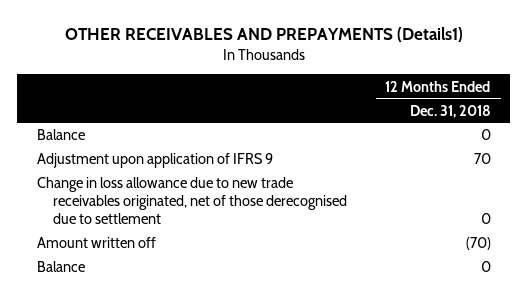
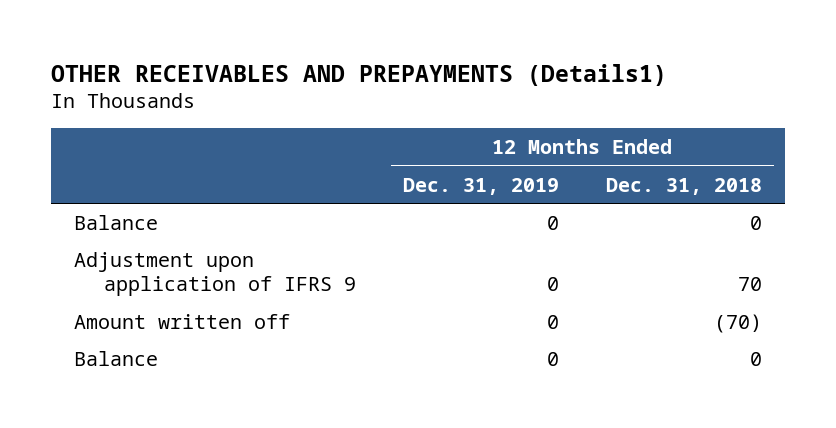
- | 12 Months Ended Dec. 31, 2018
+ | 12 Months Ended Dec. 31, 2019 | 12 Months Ended Dec. 31, 2018
- Change in loss allowance due to new trade receivables originated, net of those derecognised due to settlement | 0

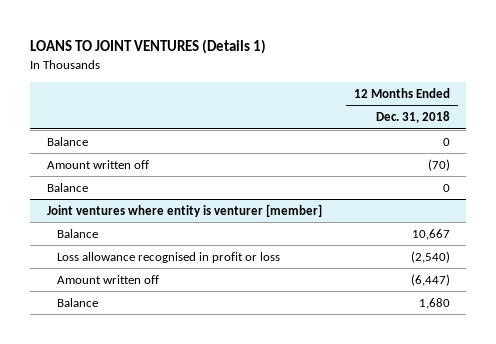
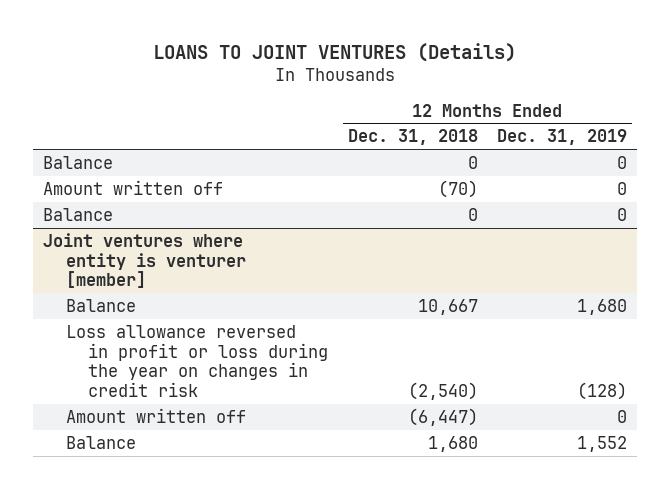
- LOANS TO JOINT VENTURES (Details 1)
+ LOANS TO JOINT VENTURES (Details)
- | 12 Months Ended Dec. 31, 2018
+ | 12 Months Ended Dec. 31, 2018 | 12 Months Ended Dec. 31, 2019
@ Joint ventures where entity is venturer [member]
- Loss allowance recognised in profit or loss | (2,540)
+ Loss allowance reversed in profit or loss during the year on changes in credit risk | (2,540) | (128)

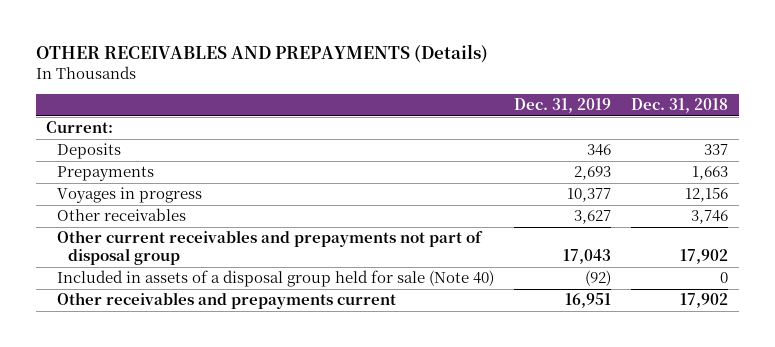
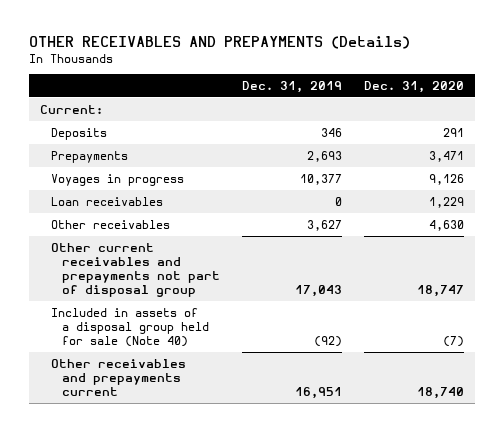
- | Dec. 31, 2019 | Dec. 31, 2018
+ | Dec. 31, 2019 | Dec. 31, 2020
+ Loan receivables | 0 | 1,229

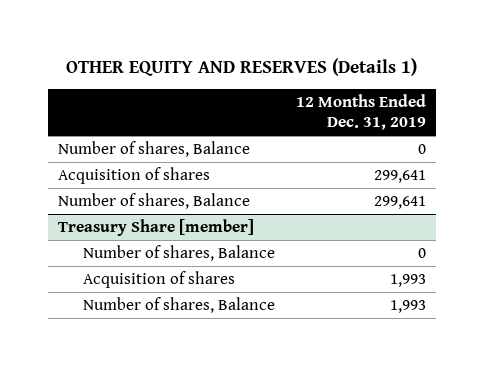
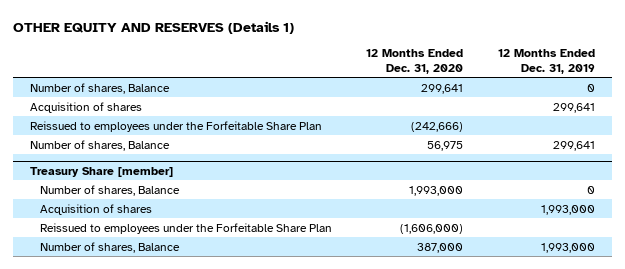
- | 12 Months Ended Dec. 31, 2019
+ | 12 Months Ended Dec. 31, 2020 | 12 Months Ended Dec. 31, 2019
+ Reissued to employees under the Forfeitable Share Plan | (242,666) |
@ Treasury Share [member]
- Acquisition of shares | 1,993
- Number of shares, Balance | 1,993
+ Acquisition of shares | | 1,993,000
+ Reissued to employees under the Forfeitable Share Plan | (1,606,000) |
+ Number of shares, Balance | 387,000 | 1,993,000

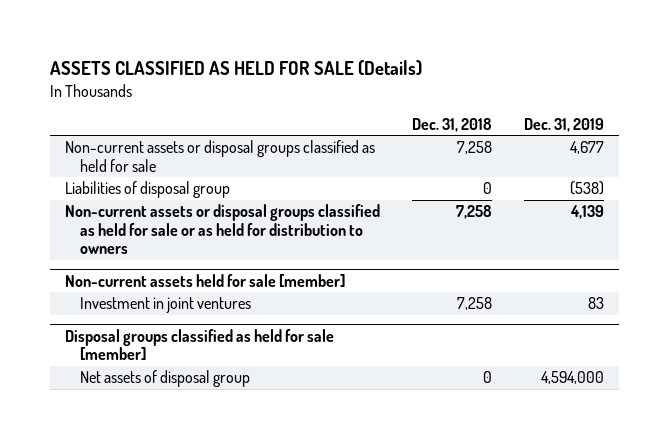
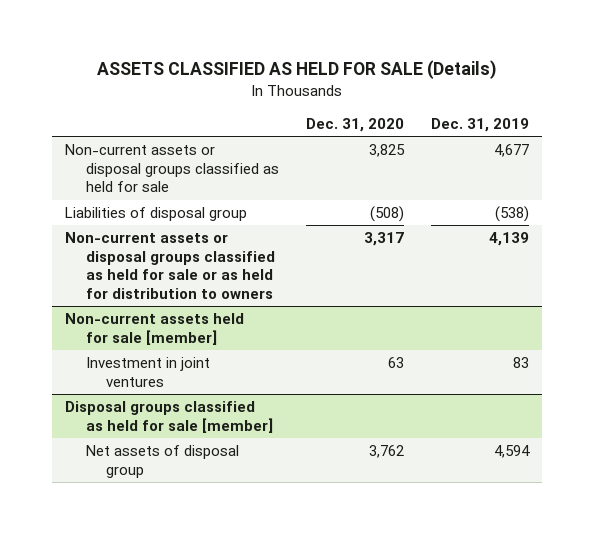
- | Dec. 31, 2018 | Dec. 31, 2019
+ | Dec. 31, 2020 | Dec. 31, 2019
@ Disposal groups classified as held for sale [member]
- Net assets of disposal group | 0 | 4,594,000
+ Net assets of disposal group | 3,762 | 4,594

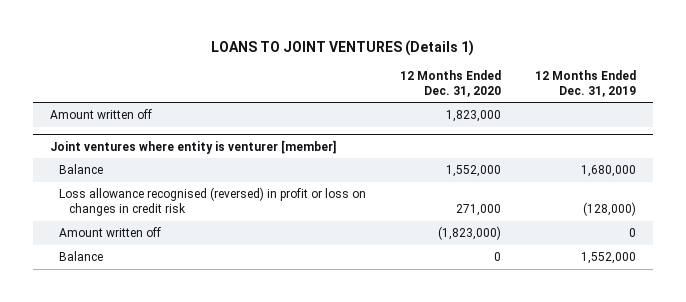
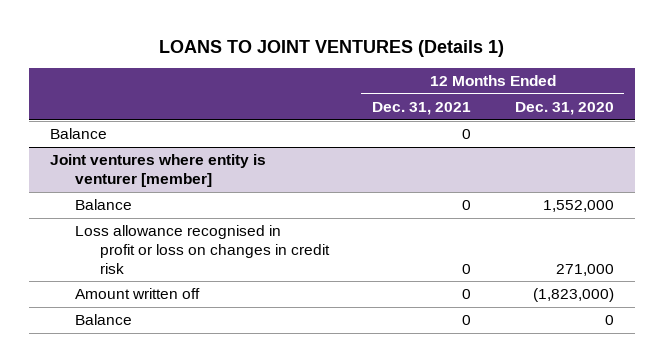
- | 12 Months Ended Dec. 31, 2020 | 12 Months Ended Dec. 31, 2019
+ | 12 Months Ended Dec. 31, 2021 | 12 Months Ended Dec. 31, 2020
- Amount written off | 1,823,000 |
+ Balance | 0 |
@ Joint ventures where entity is venturer [member]
- Loss allowance recognised (reversed) in profit or loss on changes in credit risk | 271,000 | (128,000)
+ Loss allowance recognised in profit or loss on changes in credit risk | 0 | 271,000

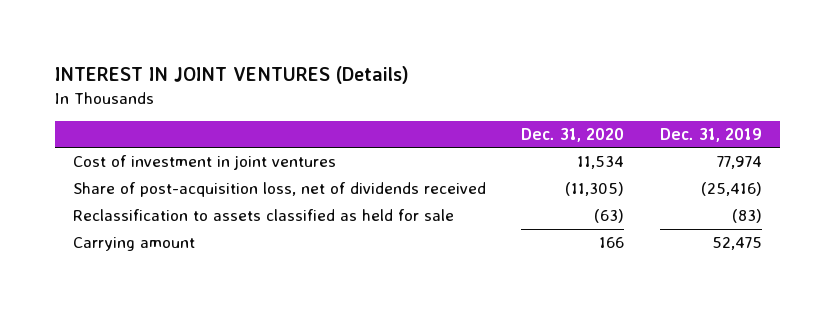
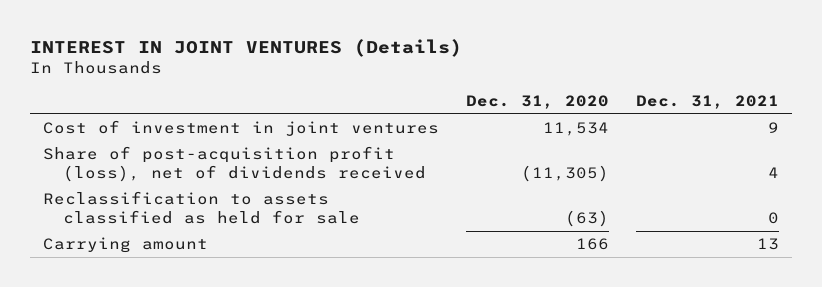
- | Dec. 31, 2020 | Dec. 31, 2019
+ | Dec. 31, 2020 | Dec. 31, 2021
- Share of post-acquisition loss, net of dividends received | (11,305) | (25,416)
+ Share of post-acquisition profit (loss), net of dividends received | (11,305) | 4

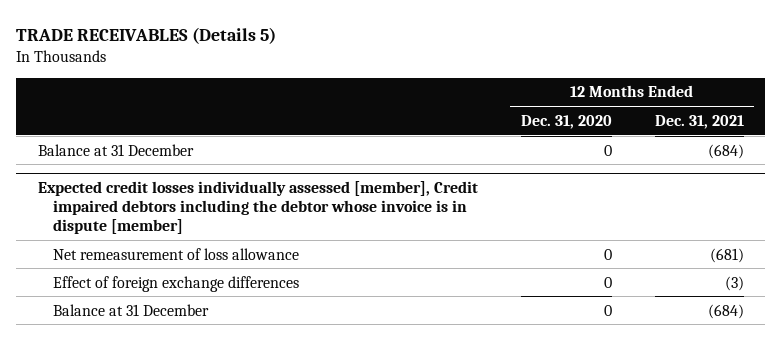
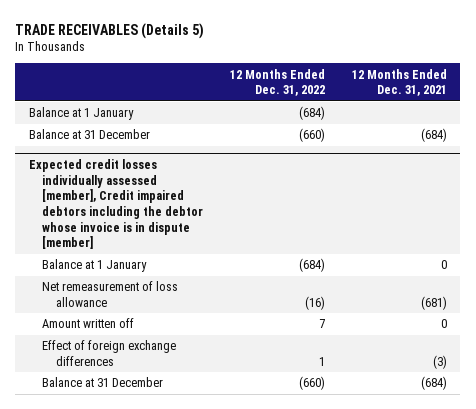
- | 12 Months Ended Dec. 31, 2020 | 12 Months Ended Dec. 31, 2021
+ | 12 Months Ended Dec. 31, 2022 | 12 Months Ended Dec. 31, 2021
+ Balance at 1 January | (684) |
@ Expected credit losses individually assessed [member], Credit impaired debtors including the debtor whose invoice is in dispute [member]
+ Balance at 1 January | (684) | 0
+ Amount written off | 7 | 0

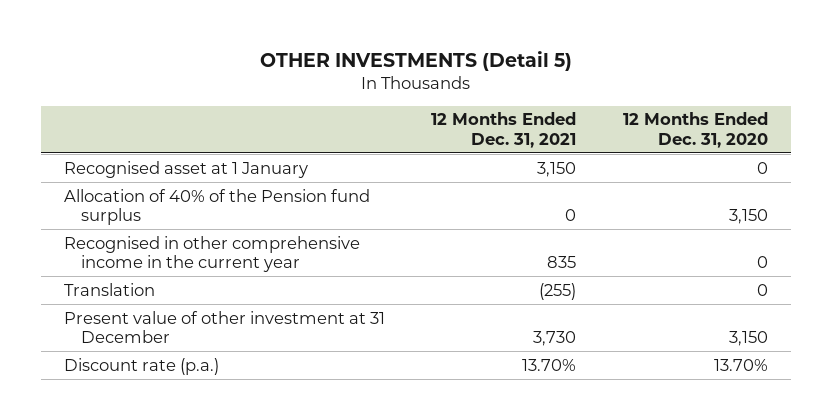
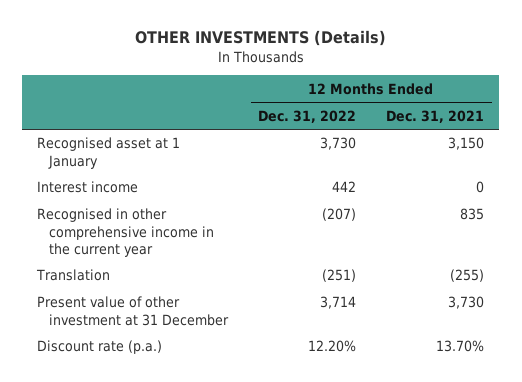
- OTHER INVESTMENTS (Detail 5)
+ OTHER INVESTMENTS (Details)
- | 12 Months Ended Dec. 31, 2021 | 12 Months Ended Dec. 31, 2020
+ | 12 Months Ended Dec. 31, 2022 | 12 Months Ended Dec. 31, 2021
- Allocation of 40% of the Pension fund surplus | 0 | 3,150
+ Interest income | 442 | 0

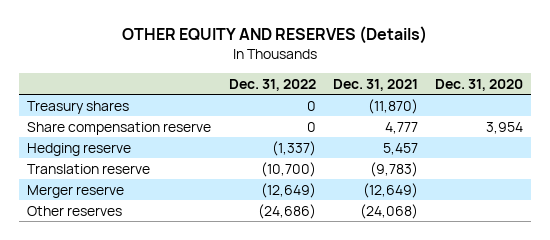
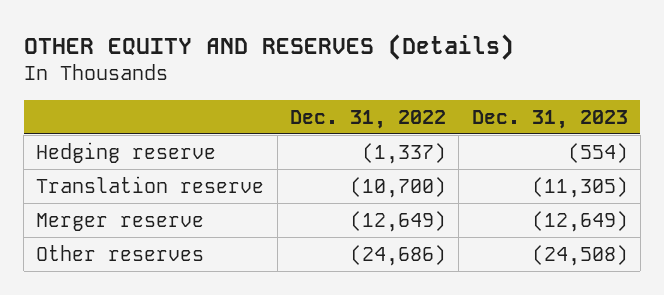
- | Dec. 31, 2022 | Dec. 31, 2021 | Dec. 31, 2020
+ | Dec. 31, 2022 | Dec. 31, 2023
- Treasury shares | 0 | (11,870) |
- Share compensation reserve | 0 | 4,777 | 3,954

